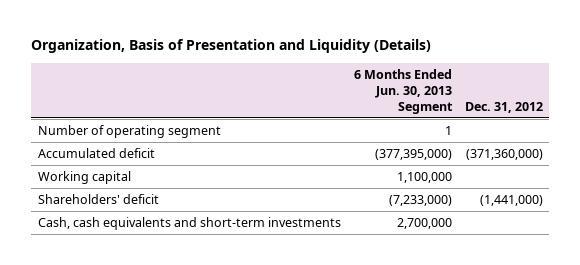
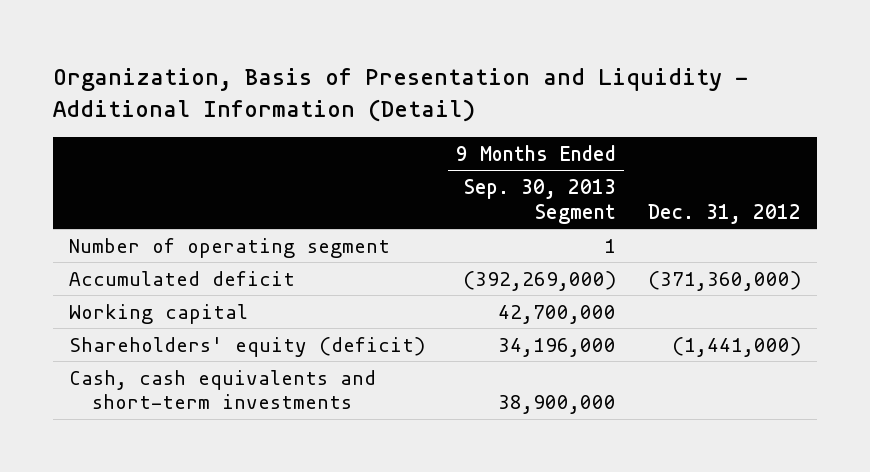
- Organization, Basis of Presentation and Liquidity (Details)
+ Organization, Basis of Presentation and Liquidity - Additional Information (Detail)
- | 6 Months Ended Jun. 30, 2013 Segment | Dec. 31, 2012
+ | 9 Months Ended Sep. 30, 2013 Segment | Dec. 31, 2012
- Shareholders' deficit | (7,233,000) | (1,441,000)
+ Shareholders' equity (deficit) | 34,196,000 | (1,441,000)

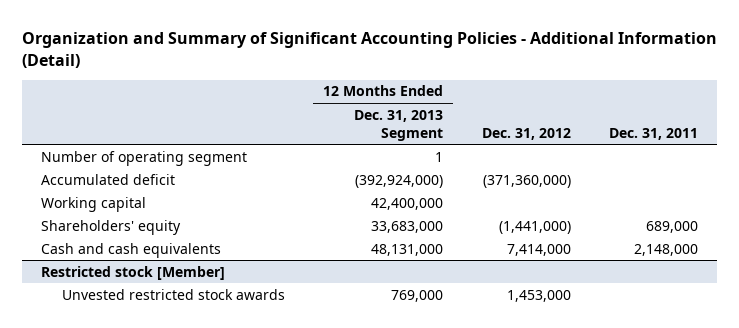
- Organization, Basis of Presentation and Liquidity - Additional Information (Detail)
+ Organization and Summary of Significant Accounting Policies - Additional Information (Detail)
- | 9 Months Ended Sep. 30, 2013 Segment | Dec. 31, 2012
+ | 12 Months Ended Dec. 31, 2013 Segment | Dec. 31, 2012 | Dec. 31, 2011
- Shareholders' equity (deficit) | 34,196,000 | (1,441,000)
- Cash, cash equivalents and short-term investments | 38,900,000 |
+ Shareholders' equity | 33,683,000 | (1,441,000) | 689,000
+ Cash and cash equivalents | 48,131,000 | 7,414,000 | 2,148,000
+ Restricted stock [Member]
+ Unvested restricted stock awards | 769,000 | 1,453,000 |

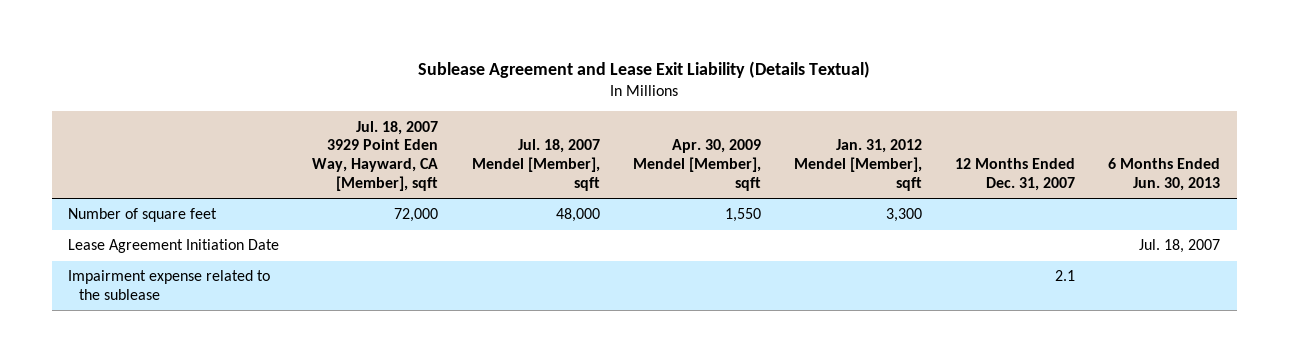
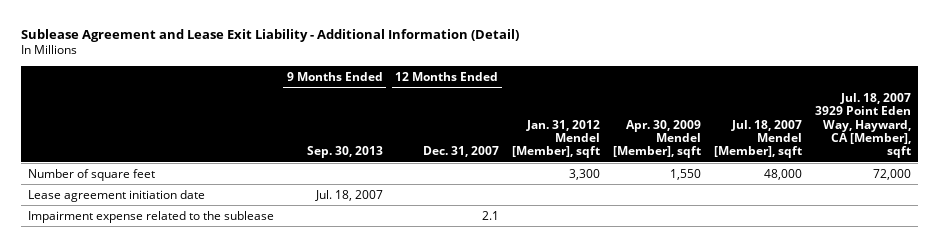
- Sublease Agreement and Lease Exit Liability (Details Textual)
+ Sublease Agreement and Lease Exit Liability - Additional Information (Detail)
- | Jul. 18, 2007 3929 Point Eden Way, Hayward, CA [Member], sqft | Jul. 18, 2007 Mendel [Member], sqft | Apr. 30, 2009 Mendel [Member], sqft | Jan. 31, 2012 Mendel [Member], sqft | 12 Months Ended Dec. 31, 2007 | 6 Months Ended Jun. 30, 2013
+ | 9 Months Ended Sep. 30, 2013 | 12 Months Ended Dec. 31, 2007 | Jan. 31, 2012 Mendel [Member], sqft | Apr. 30, 2009 Mendel [Member], sqft | Jul. 18, 2007 Mendel [Member], sqft | Jul. 18, 2007 3929 Point Eden Way, Hayward, CA [Member], sqft
- Lease Agreement Initiation Date | | | | | | Jul. 18, 2007
+ Lease agreement initiation date | Jul. 18, 2007 | | | | |

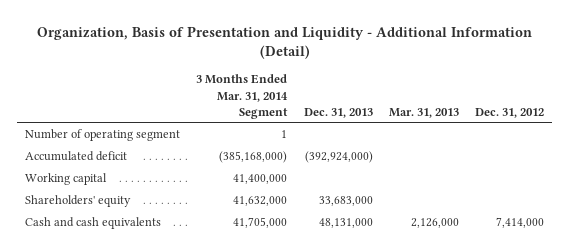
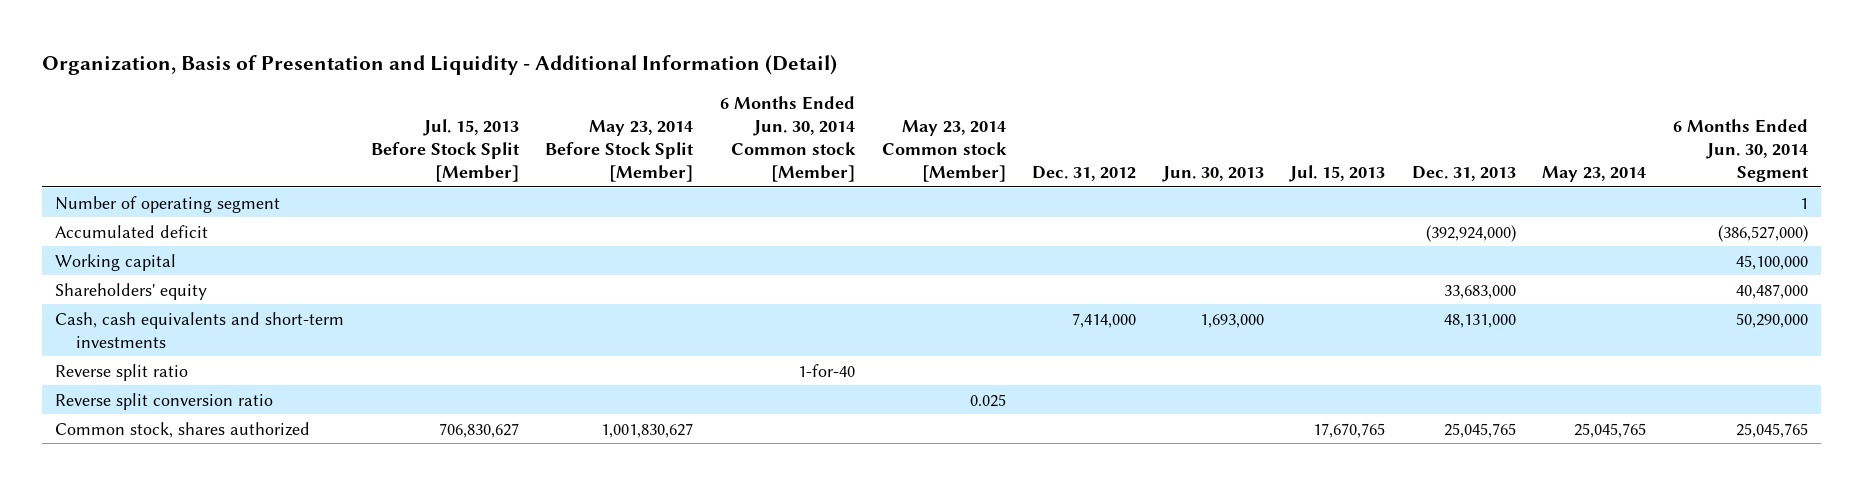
- | 3 Months Ended Mar. 31, 2014 Segment | Dec. 31, 2013 | Mar. 31, 2013 | Dec. 31, 2012
+ | Jul. 15, 2013 Before Stock Split [Member] | May 23, 2014 Before Stock Split [Member] | 6 Months Ended Jun. 30, 2014 Common stock [Member] | May 23, 2014 Common stock [Member] | Dec. 31, 2012 | Jun. 30, 2013 | Jul. 15, 2013 | Dec. 31, 2013 | May 23, 2014 | 6 Months Ended Jun. 30, 2014 Segment
- Cash and cash equivalents | 41,705,000 | 48,131,000 | 2,126,000 | 7,414,000
+ Cash, cash equivalents and short-term investments | | | | | 7,414,000 | 1,693,000 | | 48,131,000 | | 50,290,000
+ Reverse split ratio | | | 1-for-40 | | | | | | |
+ Reverse split conversion ratio | | | | 0.025 | | | | | |
+ Common stock, shares authorized | 706,830,627 | 1,001,830,627 | | | | | 17,670,765 | 25,045,765 | 25,045,765 | 25,045,765

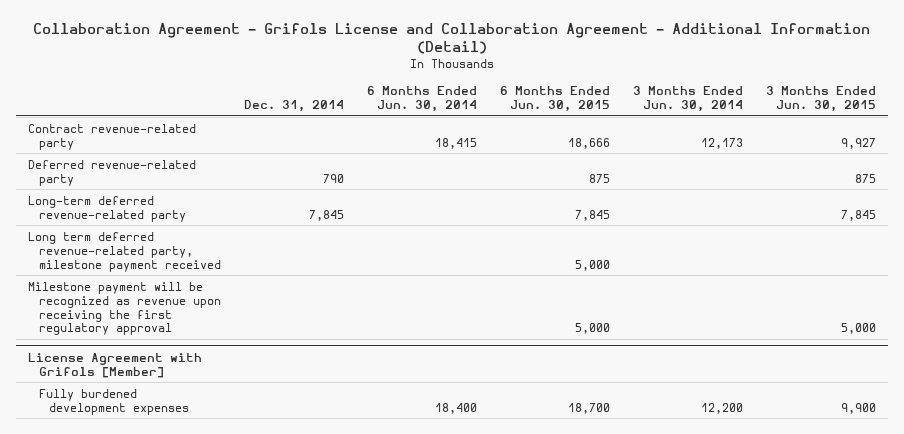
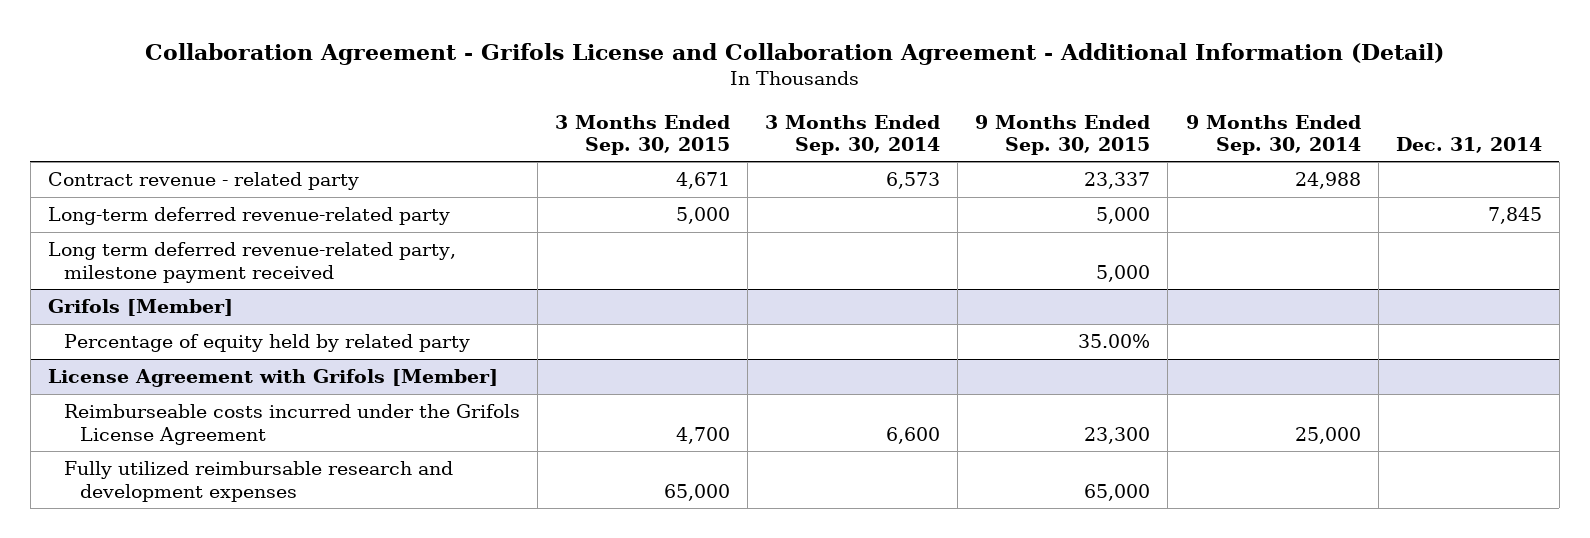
- | Dec. 31, 2014 | 6 Months Ended Jun. 30, 2014 | 6 Months Ended Jun. 30, 2015 | 3 Months Ended Jun. 30, 2014 | 3 Months Ended Jun. 30, 2015
+ | 3 Months Ended Sep. 30, 2015 | 3 Months Ended Sep. 30, 2014 | 9 Months Ended Sep. 30, 2015 | 9 Months Ended Sep. 30, 2014 | Dec. 31, 2014
- Contract revenue-related party | | 18,415 | 18,666 | 12,173 | 9,927
- Deferred revenue-related party | 790 | | 875 | | 875
+ Contract revenue - related party | 4,671 | 6,573 | 23,337 | 24,988 |
- Milestone payment will be recognized as revenue upon receiving the first regulatory approval | | | 5,000 | | 5,000
+ Grifols [Member]
+ Percentage of equity held by related party | | | 35.00% | |
@ License Agreement with Grifols [Member]
- Fully burdened development expenses | | 18,400 | 18,700 | 12,200 | 9,900
+ Reimburseable costs incurred under the Grifols License Agreement | 4,700 | 6,600 | 23,300 | 25,000 |
+ Fully utilized reimbursable research and development expenses | 65,000 | | 65,000 | |

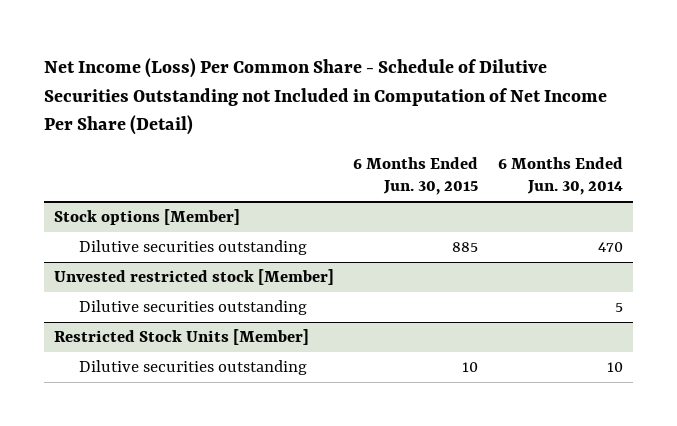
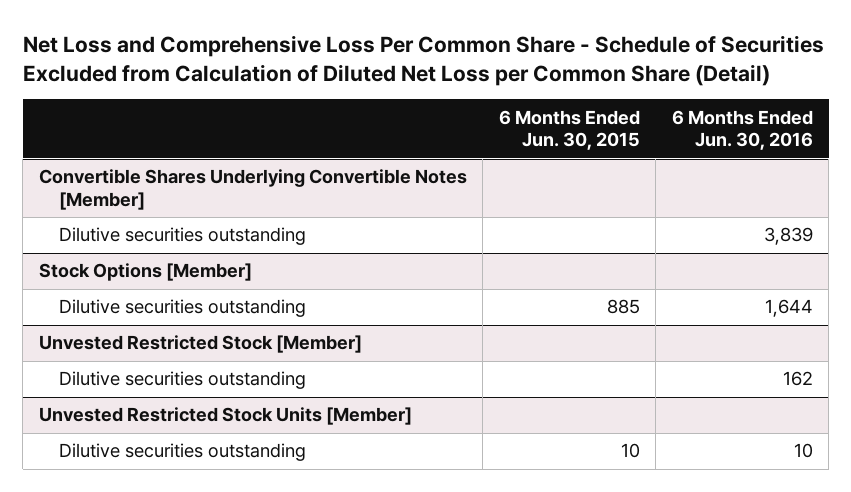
- Net Income (Loss) Per Common Share - Schedule of Dilutive Securities Outstanding not Included in Computation of Net Income Per Share (Detail)
+ Net Loss and Comprehensive Loss Per Common Share - Schedule of Securities Excluded from Calculation of Diluted Net Loss per Common Share (Detail)
- | 6 Months Ended Jun. 30, 2015 | 6 Months Ended Jun. 30, 2014
+ | 6 Months Ended Jun. 30, 2015 | 6 Months Ended Jun. 30, 2016
- Stock options [Member]
+ Convertible Shares Underlying Convertible Notes [Member]
+ Dilutive securities outstanding | | 3,839
+ Stock Options [Member]
- Unvested restricted stock [Member]
+ Unvested Restricted Stock [Member]
- Restricted Stock Units [Member]
+ Unvested Restricted Stock Units [Member]

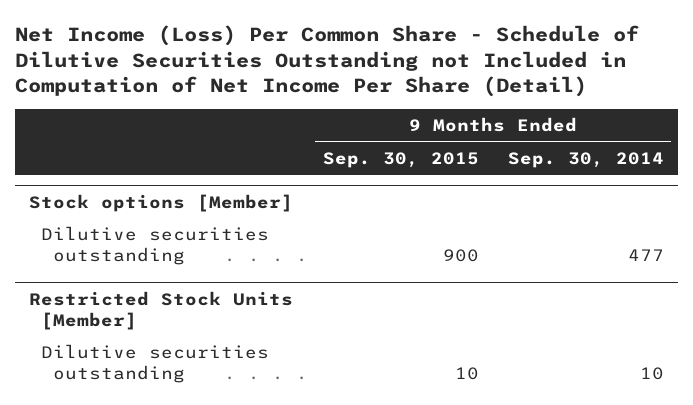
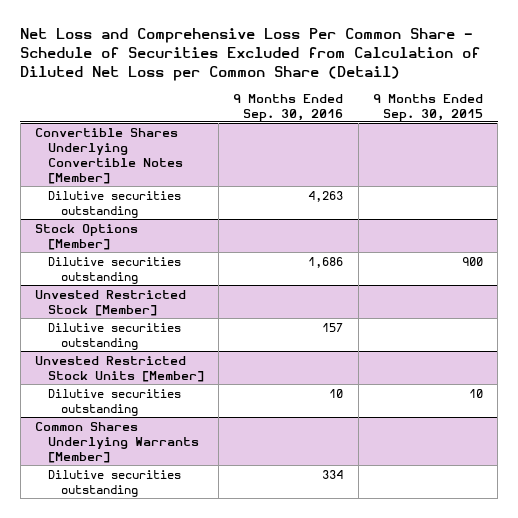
- Net Income (Loss) Per Common Share - Schedule of Dilutive Securities Outstanding not Included in Computation of Net Income Per Share (Detail)
+ Net Loss and Comprehensive Loss Per Common Share - Schedule of Securities Excluded from Calculation of Diluted Net Loss per Common Share (Detail)
- | 9 Months Ended Sep. 30, 2015 | 9 Months Ended Sep. 30, 2014
+ | 9 Months Ended Sep. 30, 2016 | 9 Months Ended Sep. 30, 2015
- Stock options [Member]
+ Convertible Shares Underlying Convertible Notes [Member]
+ Dilutive securities outstanding | 4,263 |
+ Stock Options [Member]
- Restricted Stock Units [Member]
+ Unvested Restricted Stock [Member]
+ Dilutive securities outstanding | 157 |
+ Unvested Restricted Stock Units [Member]
+ Common Shares Underlying Warrants [Member]
+ Dilutive securities outstanding | 334 |

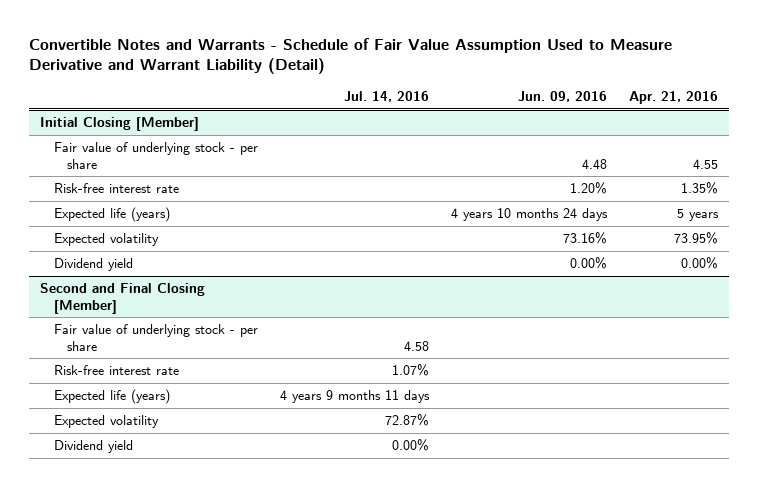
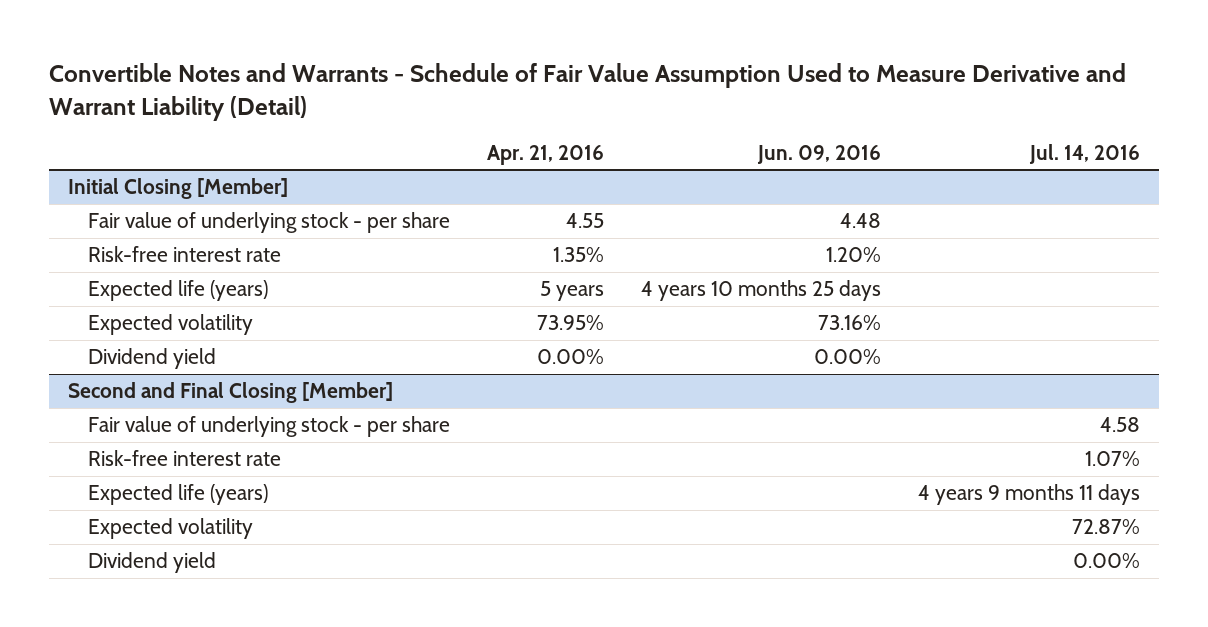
- | Jul. 14, 2016 | Jun. 09, 2016 | Apr. 21, 2016
+ | Apr. 21, 2016 | Jun. 09, 2016 | Jul. 14, 2016
@ Initial Closing [Member]
- Expected life (years) | | 4 years 10 months 24 days | 5 years
+ Expected life (years) | 5 years | 4 years 10 months 25 days |

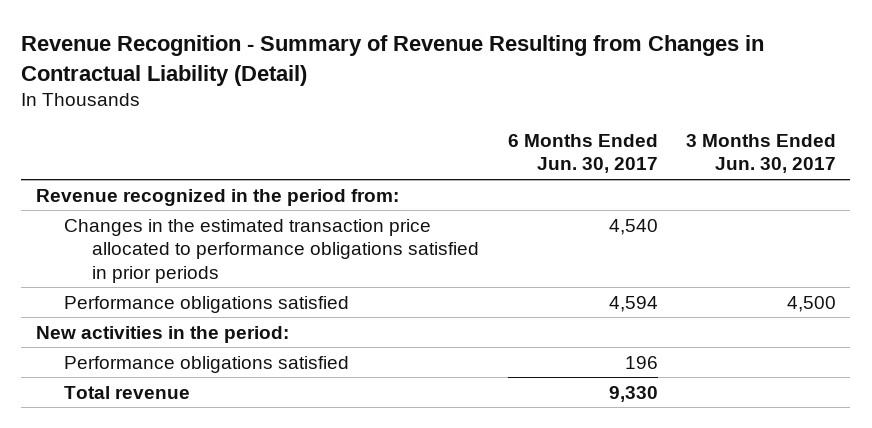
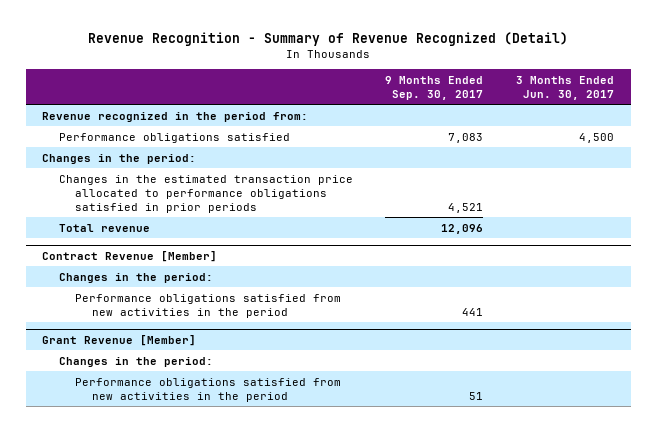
- Revenue Recognition - Summary of Revenue Resulting from Changes in Contractual Liability (Detail)
+ Revenue Recognition - Summary of Revenue Recognized (Detail)
- | 6 Months Ended Jun. 30, 2017 | 3 Months Ended Jun. 30, 2017
+ | 9 Months Ended Sep. 30, 2017 | 3 Months Ended Jun. 30, 2017
- New activities in the period:
- Performance obligations satisfied | 196 |
+ Changes in the period:
moved down: Changes in the estimated transaction price allocated to performance obligations satisfied in prior periods | 4,521 |
+ Contract Revenue [Member]
+ Changes in the period:
+ Performance obligations satisfied from new activities in the period | 441 |
+ Grant Revenue [Member]
+ Changes in the period:
+ Performance obligations satisfied from new activities in the period | 51 |

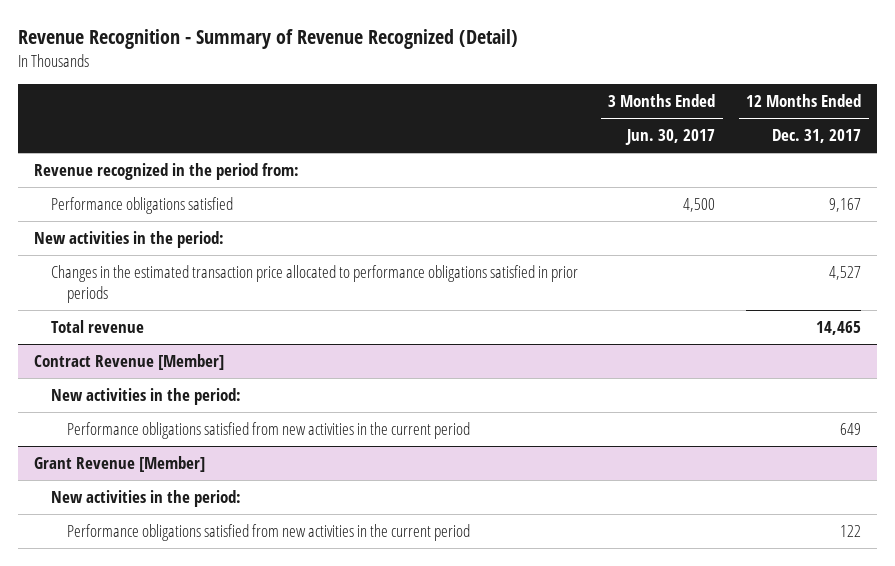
- | 9 Months Ended Sep. 30, 2017 | 3 Months Ended Jun. 30, 2017
+ | 3 Months Ended Jun. 30, 2017 | 12 Months Ended Dec. 31, 2017
- Changes in the period:
+ New activities in the period:
@ Contract Revenue [Member]
- Changes in the period:
- Performance obligations satisfied from new activities in the period | 441 |
+ New activities in the period:
+ Performance obligations satisfied from new activities in the current period | | 649
@ Grant Revenue [Member]
- Changes in the period:
- Performance obligations satisfied from new activities in the period | 51 |
+ New activities in the period:
+ Performance obligations satisfied from new activities in the current period | | 122

